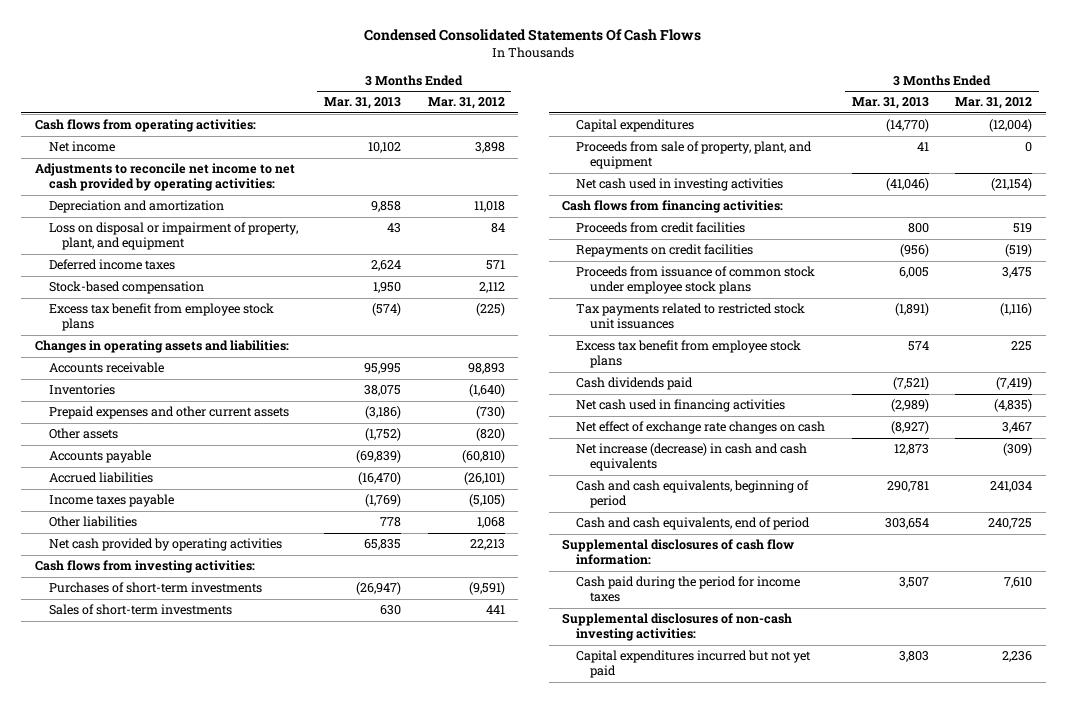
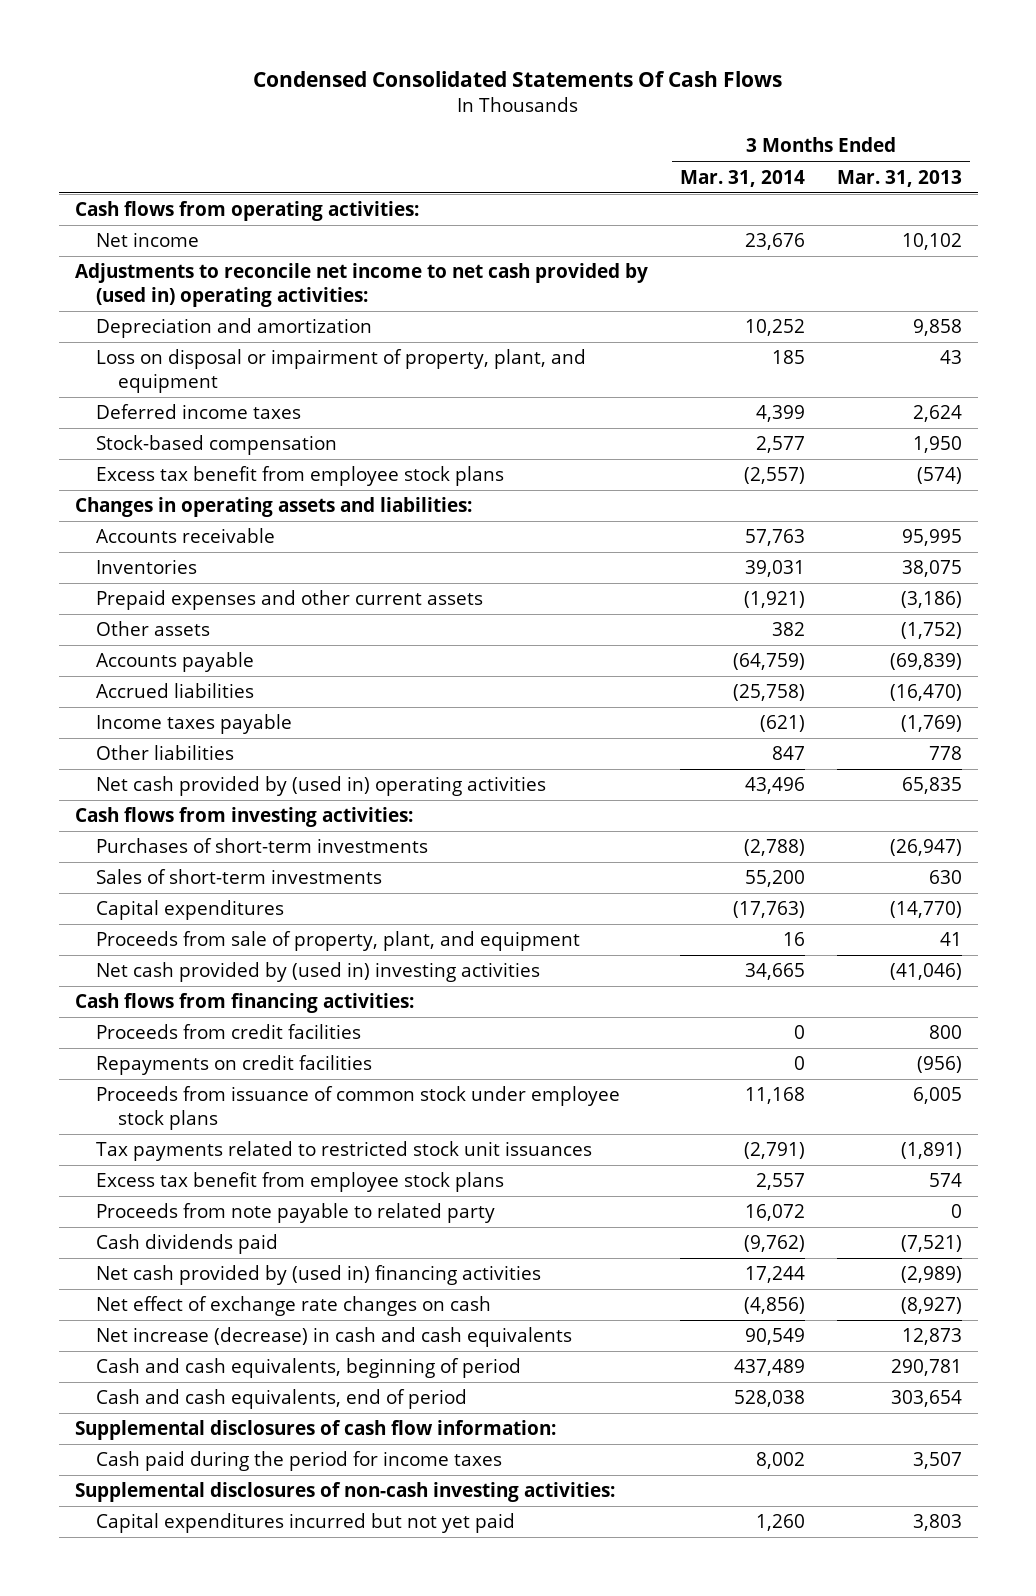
- | 3 Months Ended Mar. 31, 2013 | 3 Months Ended Mar. 31, 2012
+ | 3 Months Ended Mar. 31, 2014 | 3 Months Ended Mar. 31, 2013
- Adjustments to reconcile net income to net cash provided by operating activities:
+ Adjustments to reconcile net income to net cash provided by (used in) operating activities:
- Net cash provided by operating activities | 65,835 | 22,213
+ Net cash provided by (used in) operating activities | 43,496 | 65,835
- Net cash used in investing activities | (41,046) | (21,154)
+ Net cash provided by (used in) investing activities | 34,665 | (41,046)
+ Proceeds from note payable to related party | 16,072 | 0
- Net cash used in financing activities | (2,989) | (4,835)
+ Net cash provided by (used in) financing activities | 17,244 | (2,989)

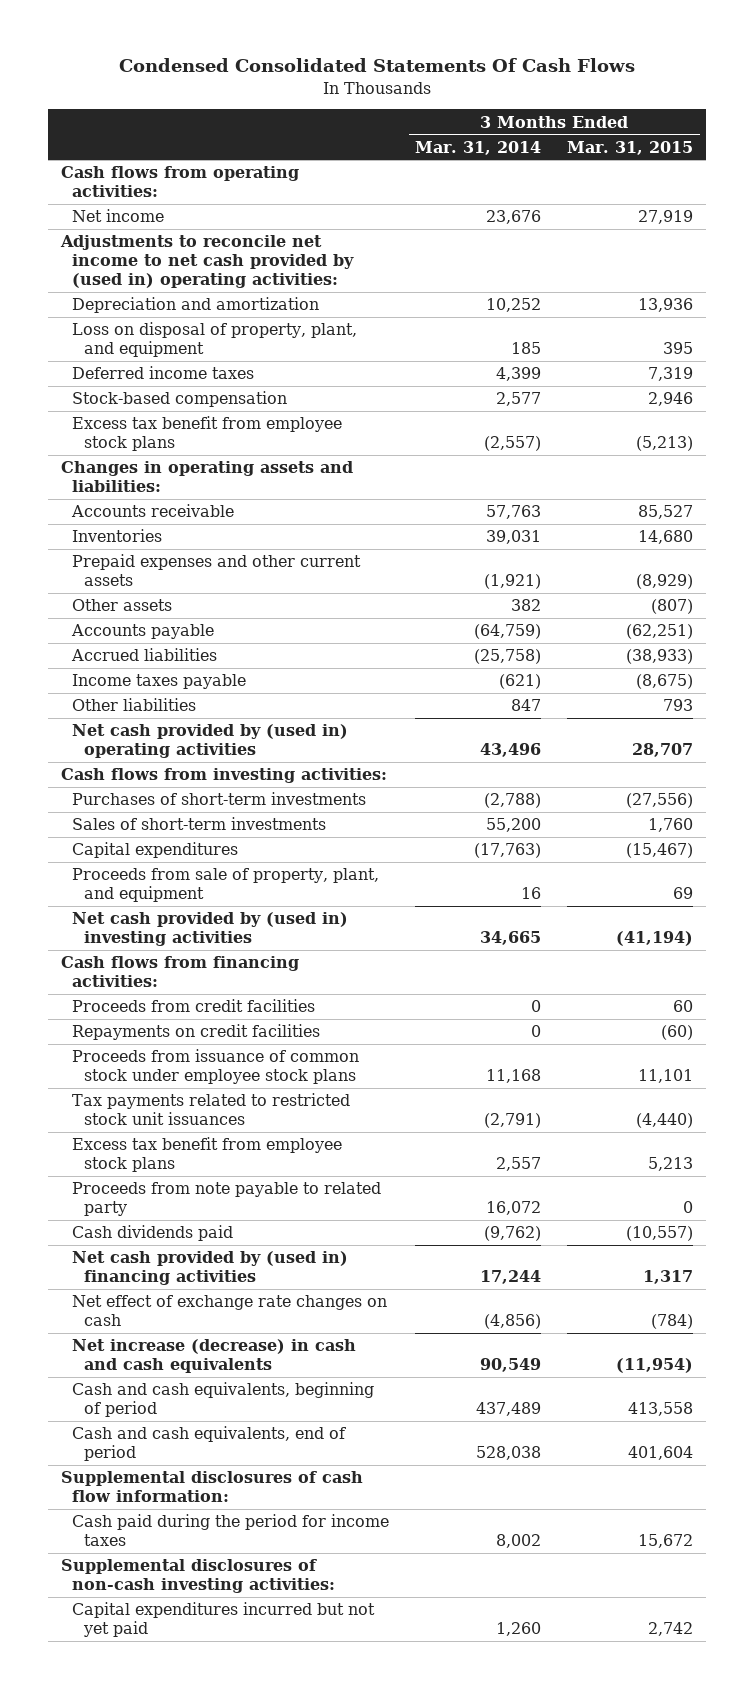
- | 3 Months Ended Mar. 31, 2014 | 3 Months Ended Mar. 31, 2013
+ | 3 Months Ended Mar. 31, 2014 | 3 Months Ended Mar. 31, 2015
- Loss on disposal or impairment of property, plant, and equipment | 185 | 43
+ Loss on disposal of property, plant, and equipment | 185 | 395

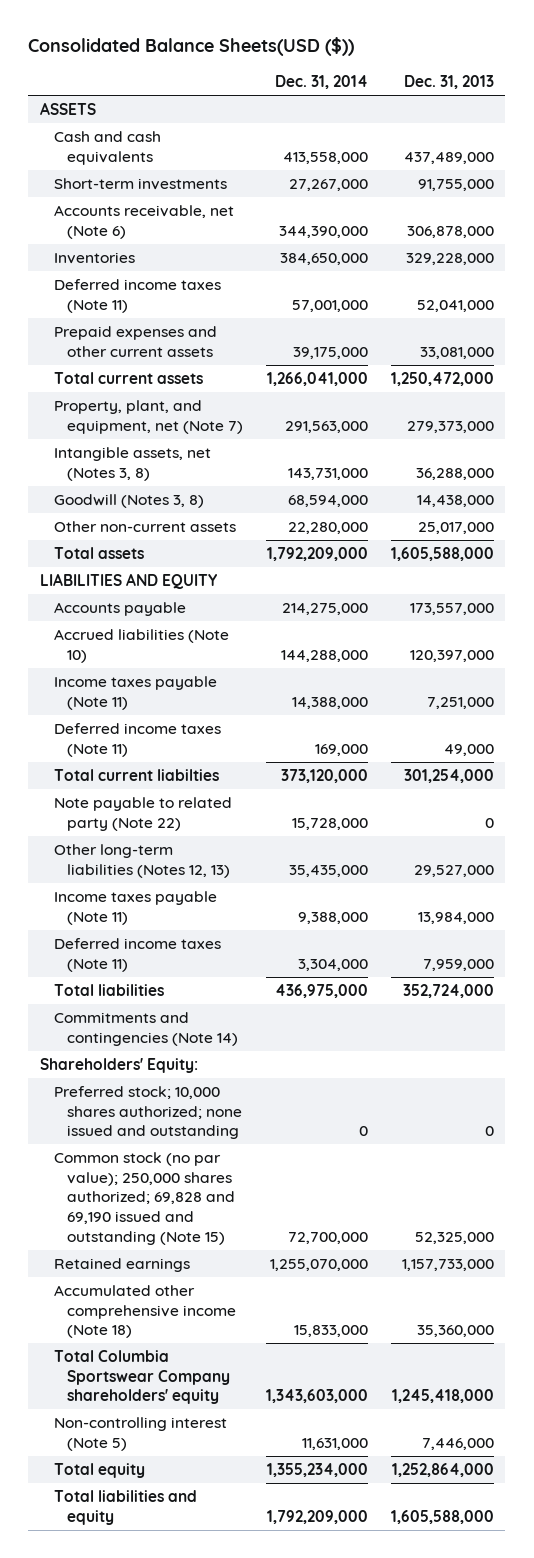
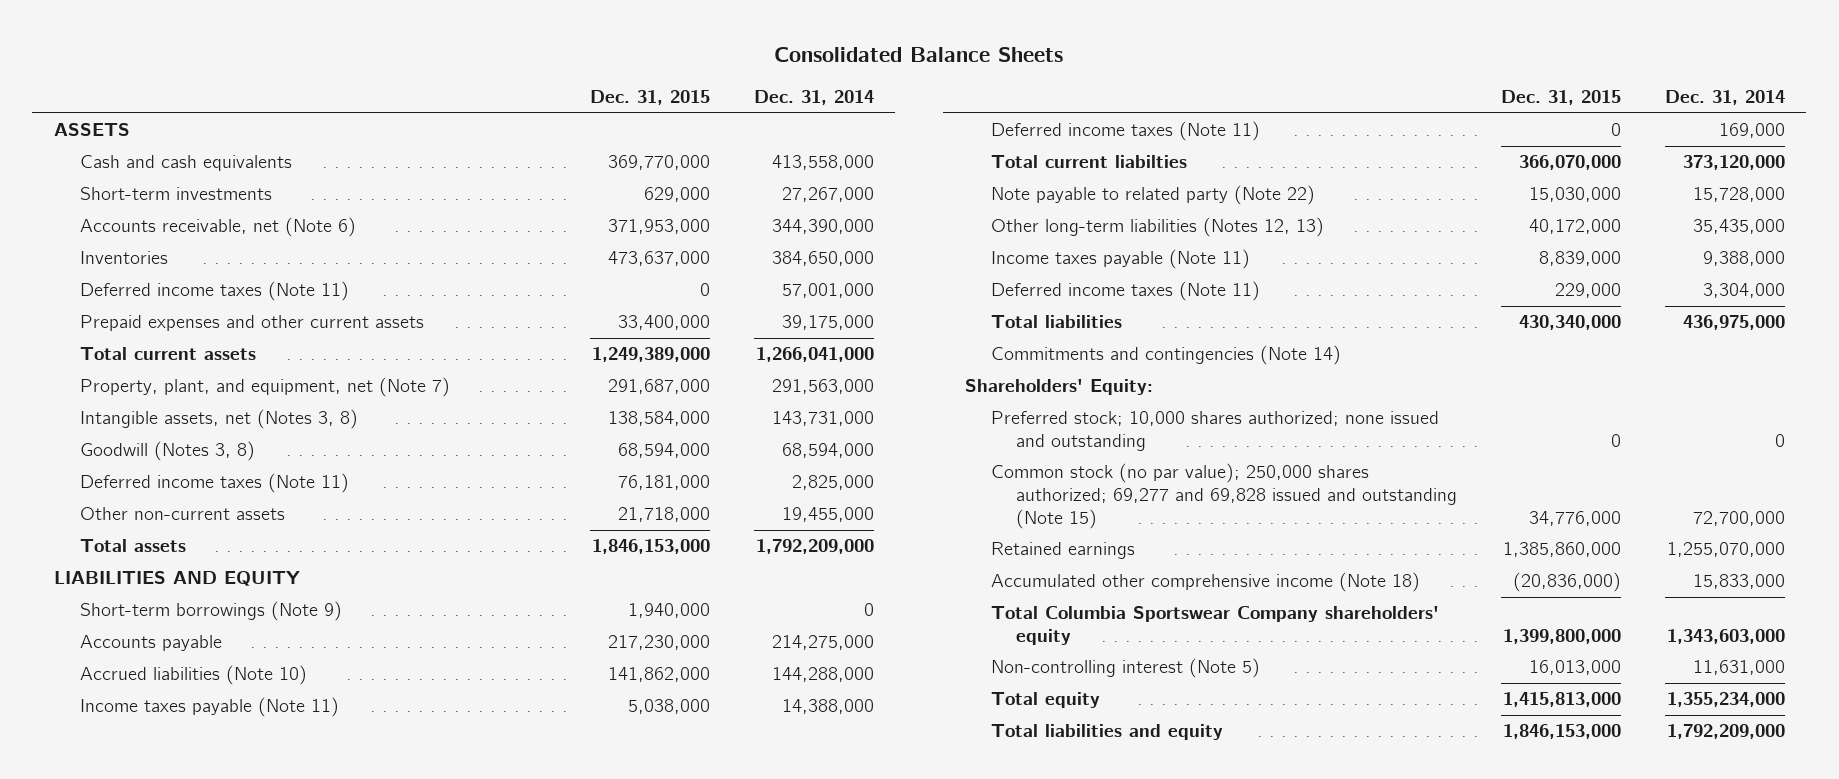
- Consolidated Balance Sheets(USD ($))
+ Consolidated Balance Sheets
- | Dec. 31, 2014 | Dec. 31, 2013
+ | Dec. 31, 2015 | Dec. 31, 2014
- Other non-current assets | 22,280,000 | 25,017,000
+ Deferred income taxes (Note 11) | 76,181,000 | 2,825,000
+ Other non-current assets | 21,718,000 | 19,455,000
+ Short-term borrowings (Note 9) | 1,940,000 | 0
- Common stock (no par value); 250,000 shares authorized; 69,828 and 69,190 issued and outstanding (Note 15) | 72,700,000 | 52,325,000
+ Common stock (no par value); 250,000 shares authorized; 69,277 and 69,828 issued and outstanding (Note 15) | 34,776,000 | 72,700,000

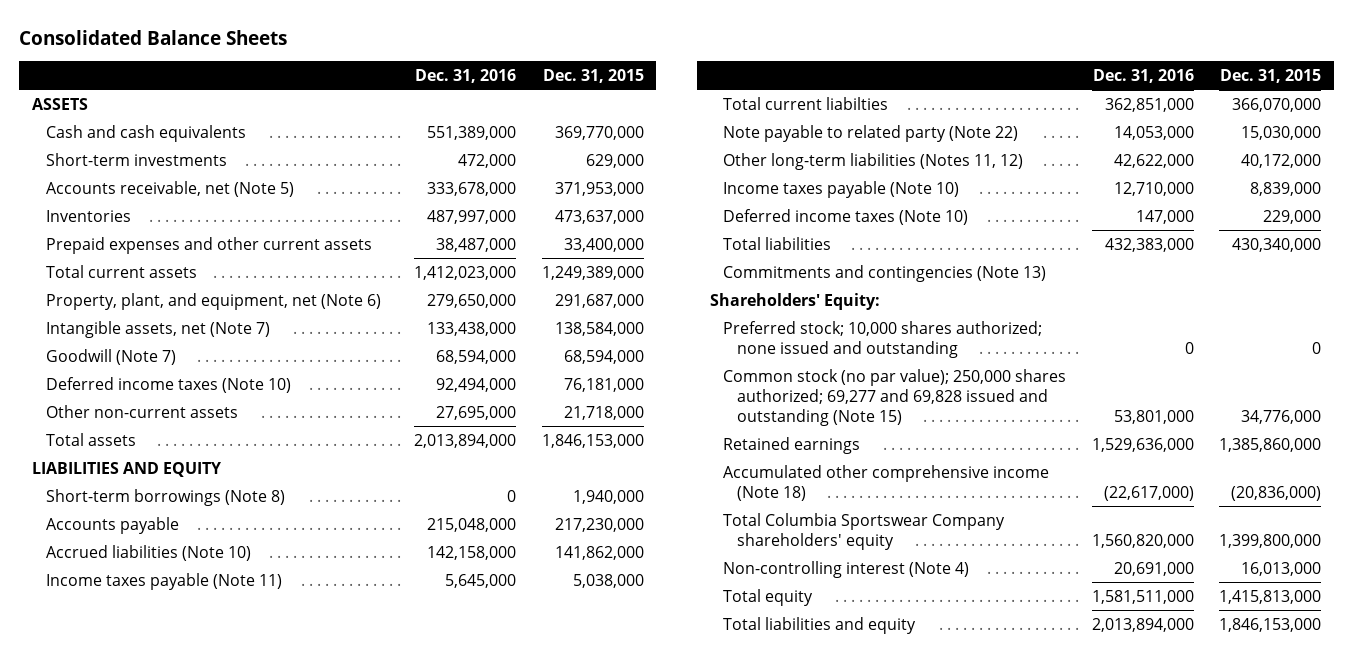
- | Dec. 31, 2015 | Dec. 31, 2014
+ | Dec. 31, 2016 | Dec. 31, 2015
- Accounts receivable, net (Note 6) | 371,953,000 | 344,390,000
+ Accounts receivable, net (Note 5) | 333,678,000 | 371,953,000
- Deferred income taxes (Note 11) | 0 | 57,001,000
- Property, plant, and equipment, net (Note 7) | 291,687,000 | 291,563,000
- Intangible assets, net (Notes 3, 8) | 138,584,000 | 143,731,000
- Goodwill (Notes 3, 8) | 68,594,000 | 68,594,000
- Deferred income taxes (Note 11) | 76,181,000 | 2,825,000
+ Property, plant, and equipment, net (Note 6) | 279,650,000 | 291,687,000
+ Intangible assets, net (Note 7) | 133,438,000 | 138,584,000
+ Goodwill (Note 7) | 68,594,000 | 68,594,000
+ Deferred income taxes (Note 10) | 92,494,000 | 76,181,000
- Short-term borrowings (Note 9) | 1,940,000 | 0
+ Short-term borrowings (Note 8) | 0 | 1,940,000
- Deferred income taxes (Note 11) | 0 | 169,000
- Other long-term liabilities (Notes 12, 13) | 40,172,000 | 35,435,000
- Income taxes payable (Note 11) | 8,839,000 | 9,388,000
- Deferred income taxes (Note 11) | 229,000 | 3,304,000
+ Other long-term liabilities (Notes 11, 12) | 42,622,000 | 40,172,000
+ Income taxes payable (Note 10) | 12,710,000 | 8,839,000
+ Deferred income taxes (Note 10) | 147,000 | 229,000
- Commitments and contingencies (Note 14)
+ Commitments and contingencies (Note 13)
- Non-controlling interest (Note 5) | 16,013,000 | 11,631,000
+ Non-controlling interest (Note 4) | 20,691,000 | 16,013,000

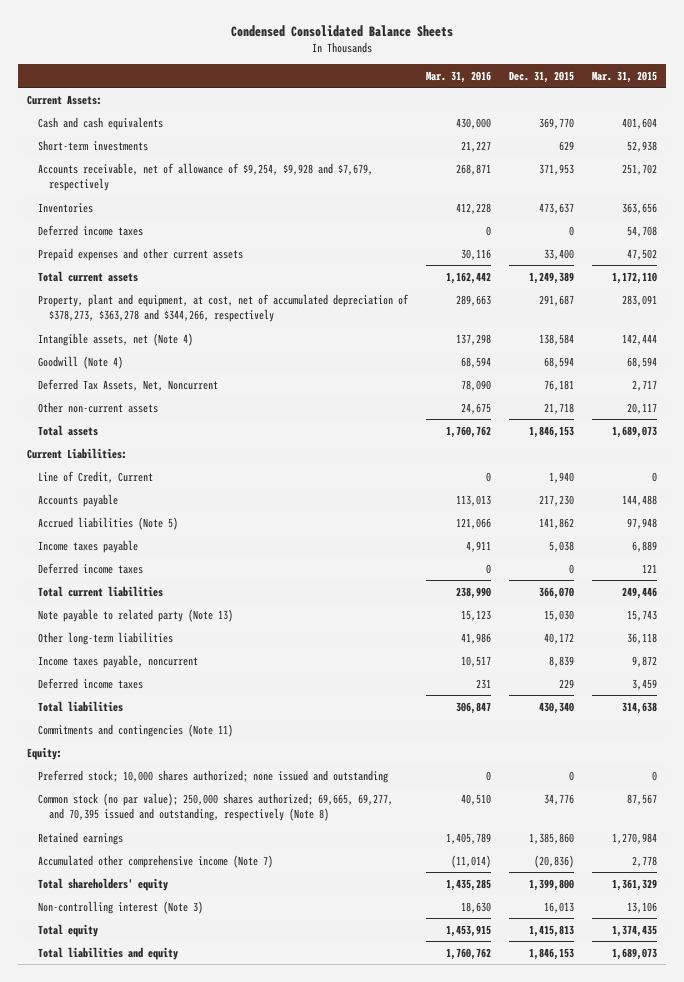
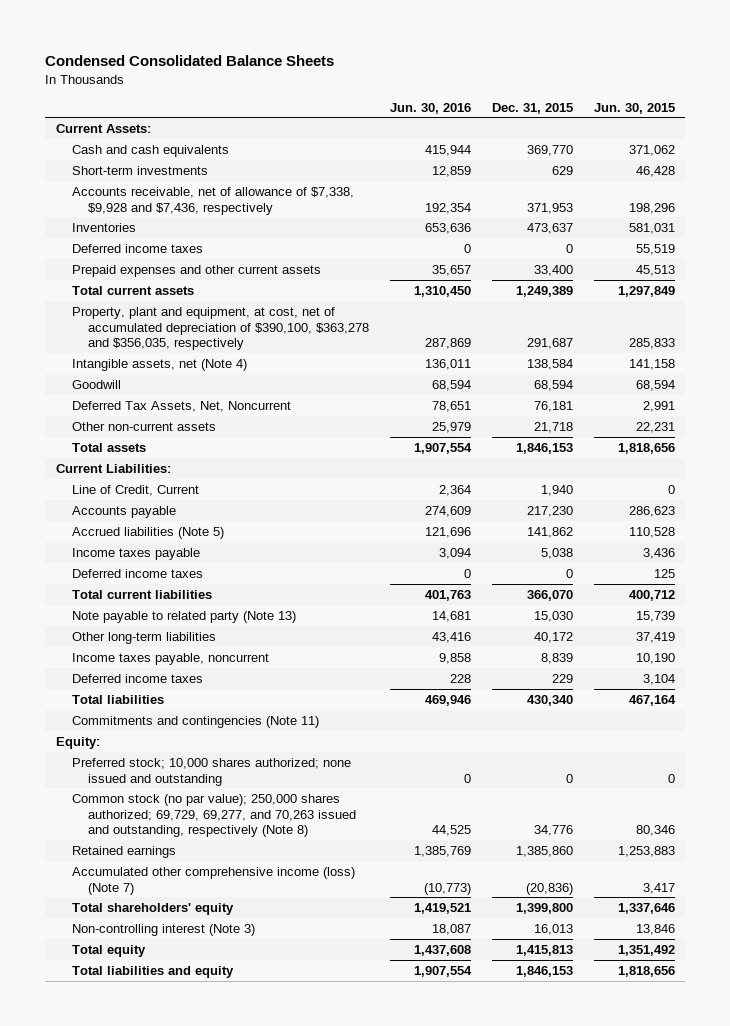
- | Mar. 31, 2016 | Dec. 31, 2015 | Mar. 31, 2015
+ | Jun. 30, 2016 | Dec. 31, 2015 | Jun. 30, 2015
- Accounts receivable, net of allowance of $9,254, $9,928 and $7,679, respectively | 268,871 | 371,953 | 251,702
+ Accounts receivable, net of allowance of $7,338, $9,928 and $7,436, respectively | 192,354 | 371,953 | 198,296
- Property, plant and equipment, at cost, net of accumulated depreciation of $378,273, $363,278 and $344,266, respectively | 289,663 | 291,687 | 283,091
+ Property, plant and equipment, at cost, net of accumulated depreciation of $390,100, $363,278 and $356,035, respectively | 287,869 | 291,687 | 285,833
- Goodwill (Note 4) | 68,594 | 68,594 | 68,594
+ Goodwill | 68,594 | 68,594 | 68,594
- Common stock (no par value); 250,000 shares authorized; 69,665, 69,277, and 70,395 issued and outstanding, respectively (Note 8) | 40,510 | 34,776 | 87,567
+ Common stock (no par value); 250,000 shares authorized; 69,729, 69,277, and 70,263 issued and outstanding, respectively (Note 8) | 44,525 | 34,776 | 80,346
- Accumulated other comprehensive income (Note 7) | (11,014) | (20,836) | 2,778
+ Accumulated other comprehensive income (loss) (Note 7) | (10,773) | (20,836) | 3,417

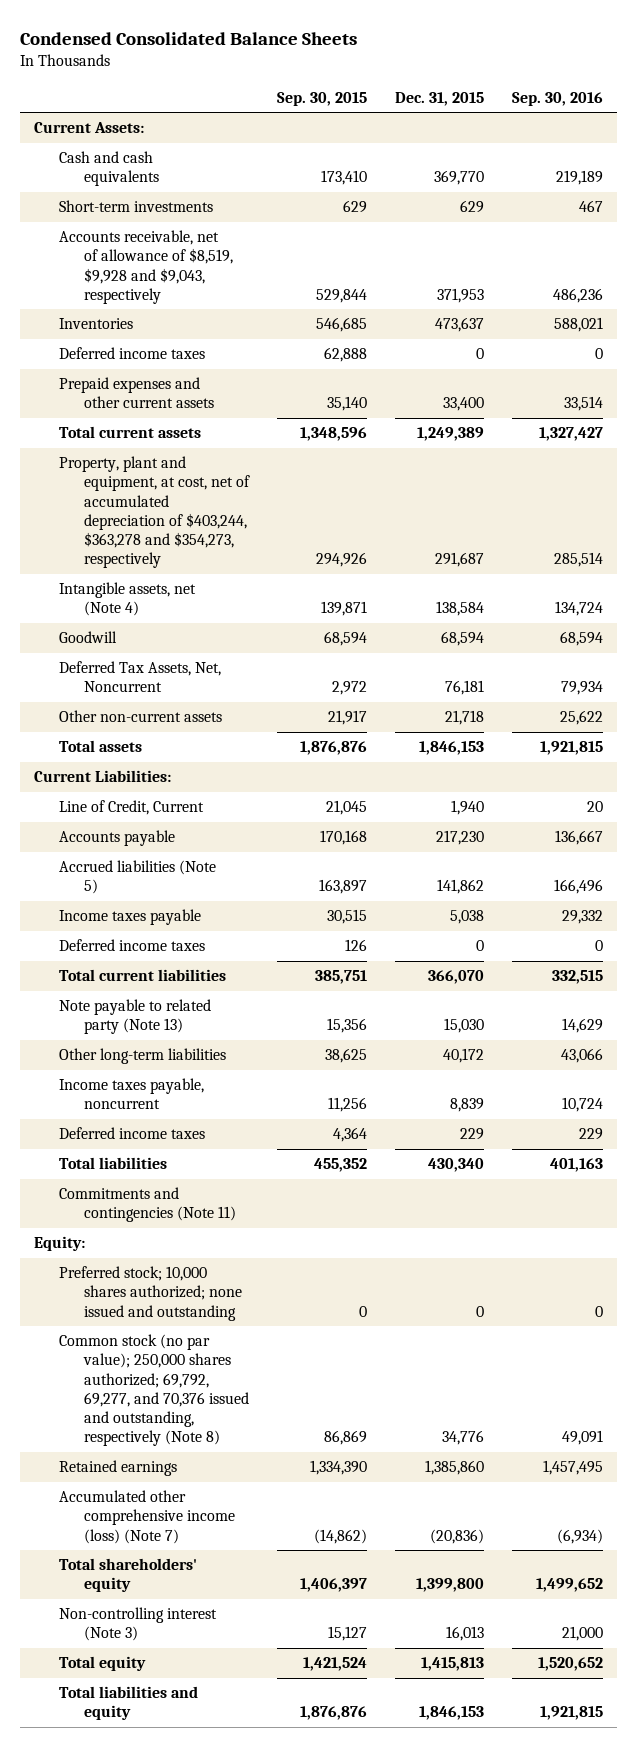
- | Jun. 30, 2016 | Dec. 31, 2015 | Jun. 30, 2015
+ | Sep. 30, 2015 | Dec. 31, 2015 | Sep. 30, 2016
- Accounts receivable, net of allowance of $7,338, $9,928 and $7,436, respectively | 192,354 | 371,953 | 198,296
+ Accounts receivable, net of allowance of $8,519, $9,928 and $9,043, respectively | 529,844 | 371,953 | 486,236
- Property, plant and equipment, at cost, net of accumulated depreciation of $390,100, $363,278 and $356,035, respectively | 287,869 | 291,687 | 285,833
+ Property, plant and equipment, at cost, net of accumulated depreciation of $403,244, $363,278 and $354,273, respectively | 294,926 | 291,687 | 285,514
- Common stock (no par value); 250,000 shares authorized; 69,729, 69,277, and 70,263 issued and outstanding, respectively (Note 8) | 44,525 | 34,776 | 80,346
+ Common stock (no par value); 250,000 shares authorized; 69,792, 69,277, and 70,376 issued and outstanding, respectively (Note 8) | 86,869 | 34,776 | 49,091

